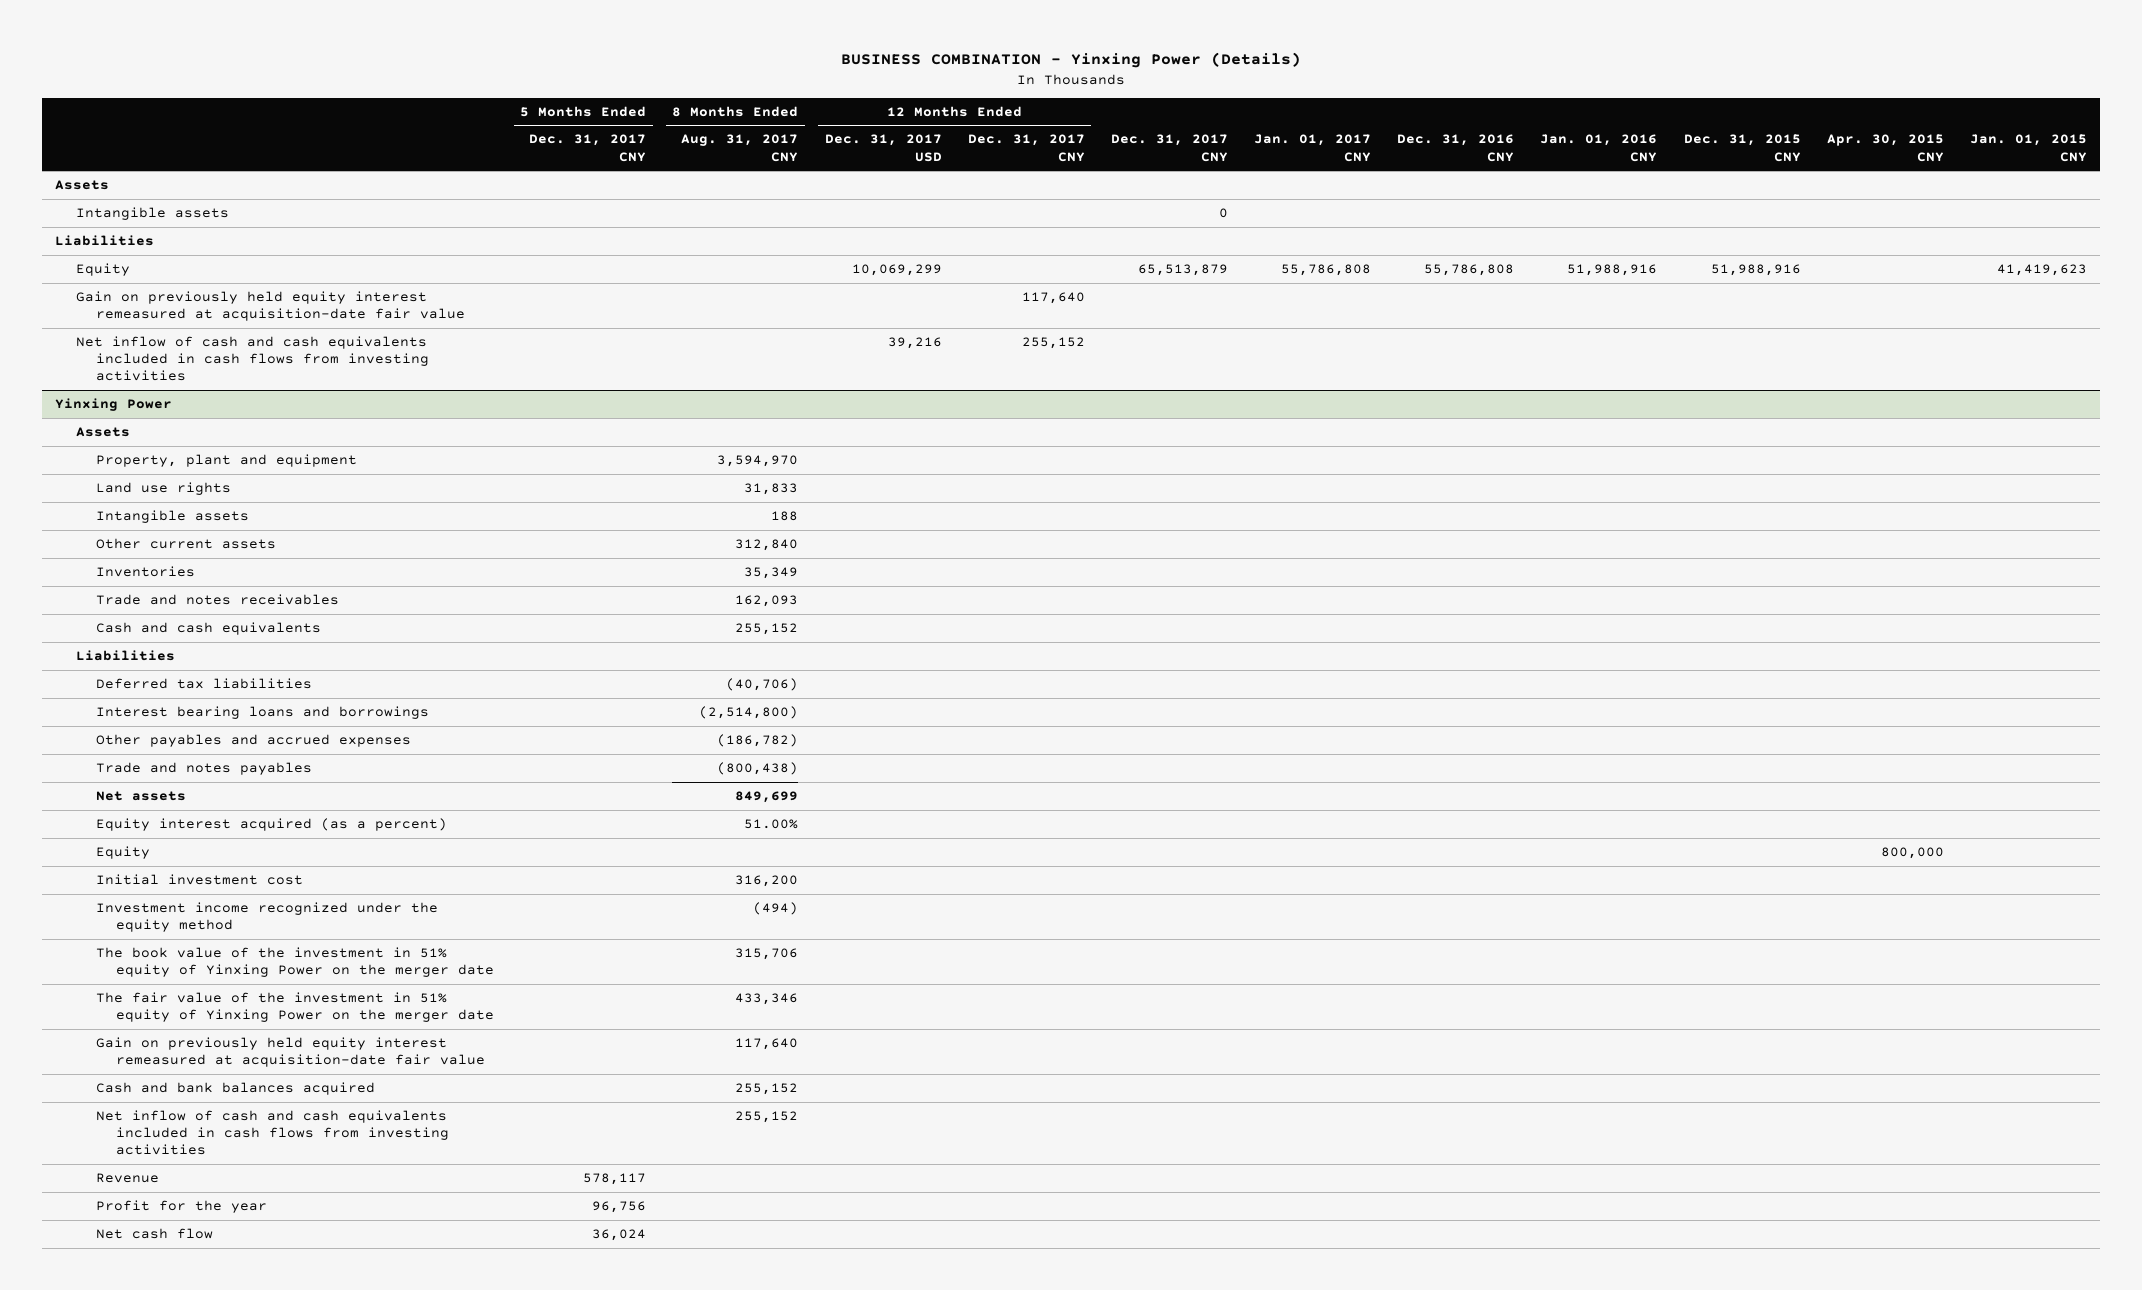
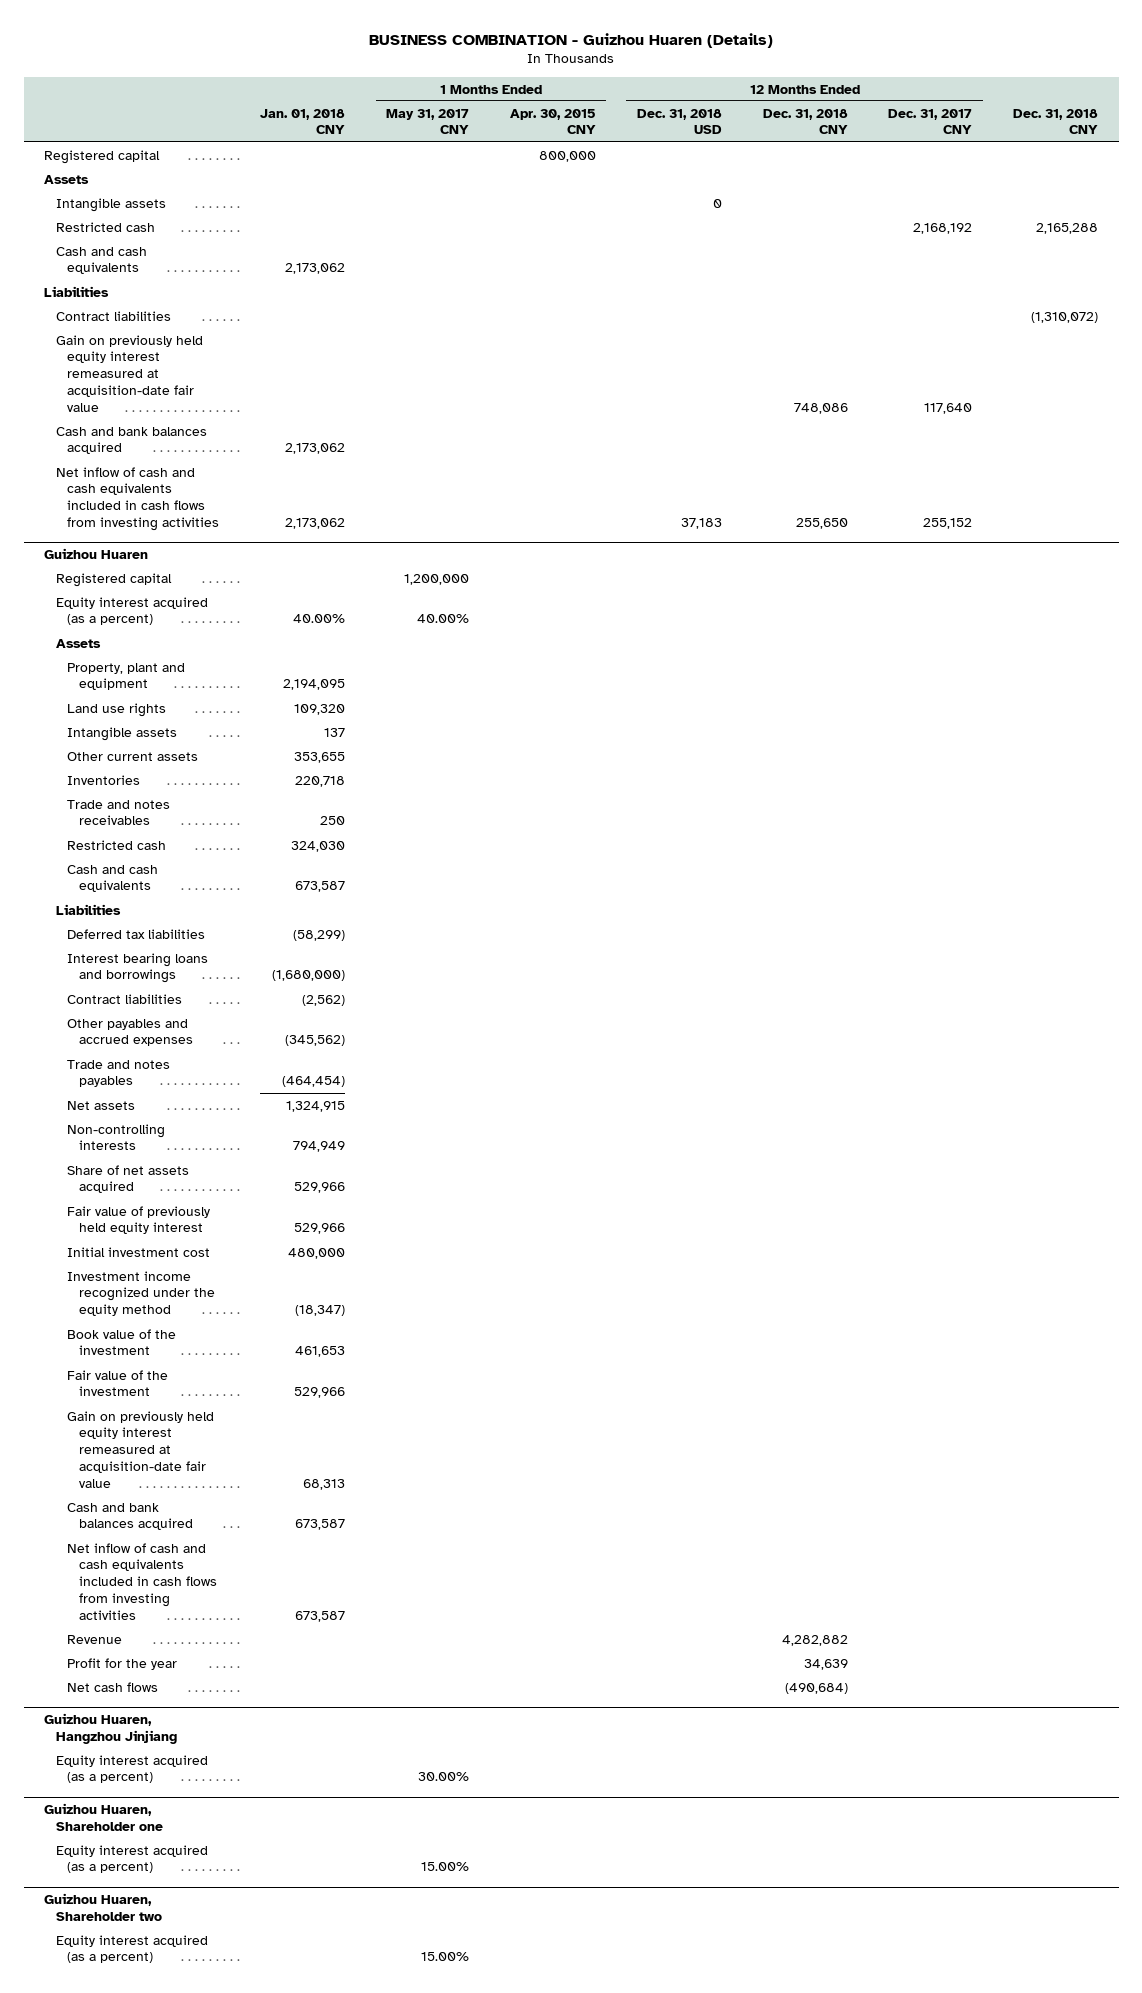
- BUSINESS COMBINATION - Yinxing Power (Details)
+ BUSINESS COMBINATION - Guizhou Huaren (Details)
- | 5 Months Ended Dec. 31, 2017 CNY | 8 Months Ended Aug. 31, 2017 CNY | 12 Months Ended Dec. 31, 2017 USD | 12 Months Ended Dec. 31, 2017 CNY | Dec. 31, 2017 CNY | Jan. 01, 2017 CNY | Dec. 31, 2016 CNY | Jan. 01, 2016 CNY | Dec. 31, 2015 CNY | Apr. 30, 2015 CNY | Jan. 01, 2015 CNY
+ | Jan. 01, 2018 CNY | 1 Months Ended May 31, 2017 CNY | 1 Months Ended Apr. 30, 2015 CNY | 12 Months Ended Dec. 31, 2018 USD | 12 Months Ended Dec. 31, 2018 CNY | 12 Months Ended Dec. 31, 2017 CNY | Dec. 31, 2018 CNY
+ Registered capital | | | 800,000 | | | |
+ Restricted cash | | | | | | 2,168,192 | 2,165,288
+ Cash and cash equivalents | 2,173,062 | | | | | |
- Equity | | | 10,069,299 | | 65,513,879 | 55,786,808 | 55,786,808 | 51,988,916 | 51,988,916 | | 41,419,623
+ Contract liabilities | | | | | | | (1,310,072)
+ Cash and bank balances acquired | 2,173,062 | | | | | |
- Yinxing Power
- Assets
- Property, plant and equipment | | 3,594,970 | | | | | | | | |
- Land use rights | | 31,833 | | | | | | | | |
- Intangible assets | | 188 | | | | | | | | |
- Other current assets | | 312,840 | | | | | | | | |
- Inventories | | 35,349 | | | | | | | | |
- Trade and notes receivables | | 162,093 | | | | | | | | |
- Cash and cash equivalents | | 255,152 | | | | | | | | |
- Liabilities
- Deferred tax liabilities | | (40,706) | | | | | | | | |
- Interest bearing loans and borrowings | | (2,514,800) | | | | | | | | |
- Other payables and accrued expenses | | (186,782) | | | | | | | | |
- Trade and notes payables | | (800,438) | | | | | | | | |
- Net assets | | 849,699 | | | | | | | | |
- Equity interest acquired (as a percent) | | 51.00% | | | | | | | | |
- Equity | | | | | | | | | | 800,000 |
- Initial investment cost | | 316,200 | | | | | | | | |
- Investment income recognized under the equity method | | (494) | | | | | | | | |
- The book value of the investment in 51% equity of Yinxing Power on the merger date | | 315,706 | | | | | | | | |
- The fair value of the investment in 51% equity of Yinxing Power on the merger date | | 433,346 | | | | | | | | |
- Gain on previously held equity interest remeasured at acquisition-date fair value | | 117,640 | | | | | | | | |
- Cash and bank balances acquired | | 255,152 | | | | | | | | |
- Net inflow of cash and cash equivalents included in cash flows from investing activities | | 255,152 | | | | | | | | |
- Revenue | 578,117 | | | | | | | | | |
- Profit for the year | 96,756 | | | | | | | | | |
- Net cash flow | 36,024 | | | | | | | | | |
+ Guizhou Huaren
+ Registered capital | | 1,200,000 | | | | |
+ Equity interest acquired (as a percent) | 40.00% | 40.00% | | | | |
+ Assets
+ Property, plant and equipment | 2,194,095 | | | | | |
+ Land use rights | 109,320 | | | | | |
+ Intangible assets | 137 | | | | | |
+ Other current assets | 353,655 | | | | | |
+ Inventories | 220,718 | | | | | |
+ Trade and notes receivables | 250 | | | | | |
+ Restricted cash | 324,030 | | | | | |
+ Cash and cash equivalents | 673,587 | | | | | |
+ Liabilities
+ Deferred tax liabilities | (58,299) | | | | | |
+ Interest bearing loans and borrowings | (1,680,000) | | | | | |
+ Contract liabilities | (2,562) | | | | | |
+ Other payables and accrued expenses | (345,562) | | | | | |
+ Trade and notes payables | (464,454) | | | | | |
+ Net assets | 1,324,915 | | | | | |
+ Non-controlling interests | 794,949 | | | | | |
+ Share of net assets acquired | 529,966 | | | | | |
+ Fair value of previously held equity interest | 529,966 | | | | | |
+ Initial investment cost | 480,000 | | | | | |
+ Investment income recognized under the equity method | (18,347) | | | | | |
+ Book value of the investment | 461,653 | | | | | |
+ Fair value of the investment | 529,966 | | | | | |
+ Gain on previously held equity interest remeasured at acquisition-date fair value | 68,313 | | | | | |
+ Cash and bank balances acquired | 673,587 | | | | | |
+ Net inflow of cash and cash equivalents included in cash flows from investing activities | 673,587 | | | | | |
+ Revenue | | | | | 4,282,882 | |
+ Profit for the year | | | | | 34,639 | |
+ Net cash flows | | | | | (490,684) | |
+ Guizhou Huaren, Hangzhou Jinjiang
+ Equity interest acquired (as a percent) | | 30.00% | | | | |
+ Guizhou Huaren, Shareholder one
+ Equity interest acquired (as a percent) | | 15.00% | | | | |
+ Guizhou Huaren, Shareholder two
+ Equity interest acquired (as a percent) | | 15.00% | | | | |

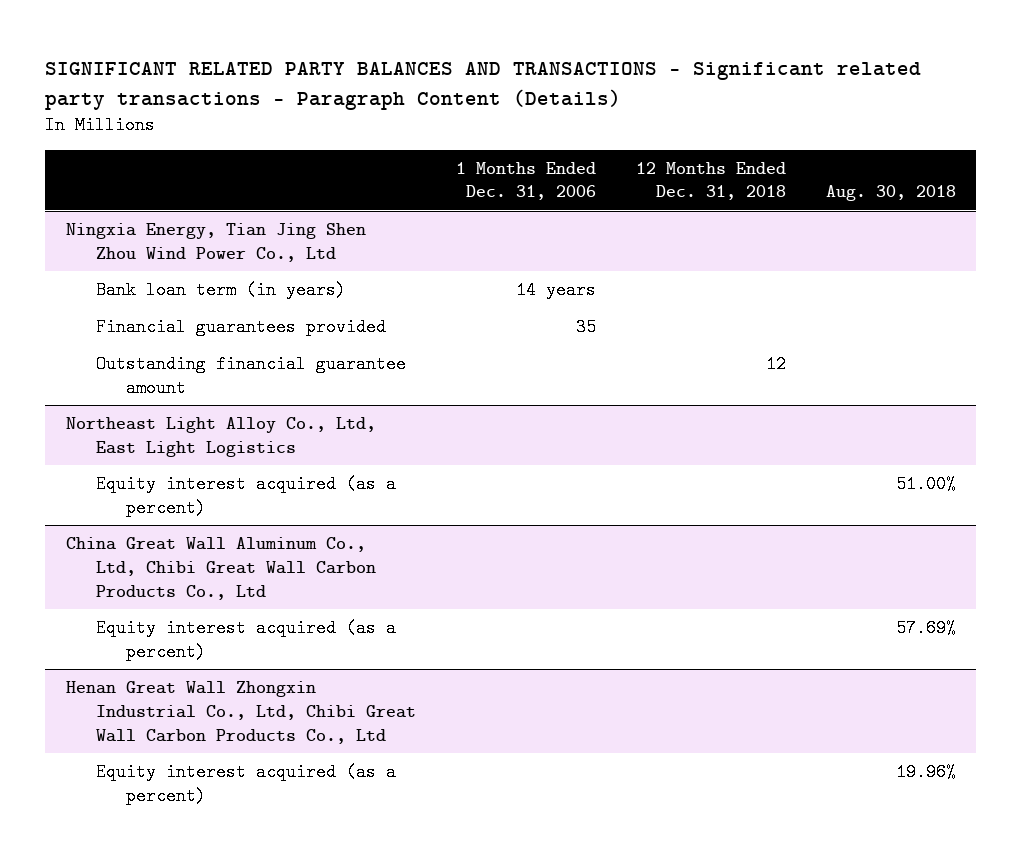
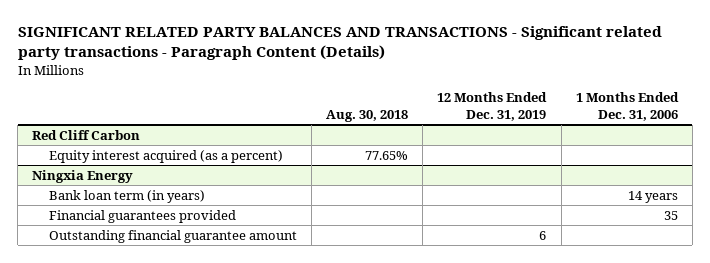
- | 1 Months Ended Dec. 31, 2006 | 12 Months Ended Dec. 31, 2018 | Aug. 30, 2018
+ | Aug. 30, 2018 | 12 Months Ended Dec. 31, 2019 | 1 Months Ended Dec. 31, 2006
- Ningxia Energy, Tian Jing Shen Zhou Wind Power Co., Ltd
+ Red Cliff Carbon
+ Equity interest acquired (as a percent) | 77.65% | |
+ Ningxia Energy
- Northeast Light Alloy Co., Ltd, East Light Logistics
- Equity interest acquired (as a percent) | | | 51.00%
- China Great Wall Aluminum Co., Ltd, Chibi Great Wall Carbon Products Co., Ltd
- Equity interest acquired (as a percent) | | | 57.69%
- Henan Great Wall Zhongxin Industrial Co., Ltd, Chibi Great Wall Carbon Products Co., Ltd
- Equity interest acquired (as a percent) | | | 19.96%

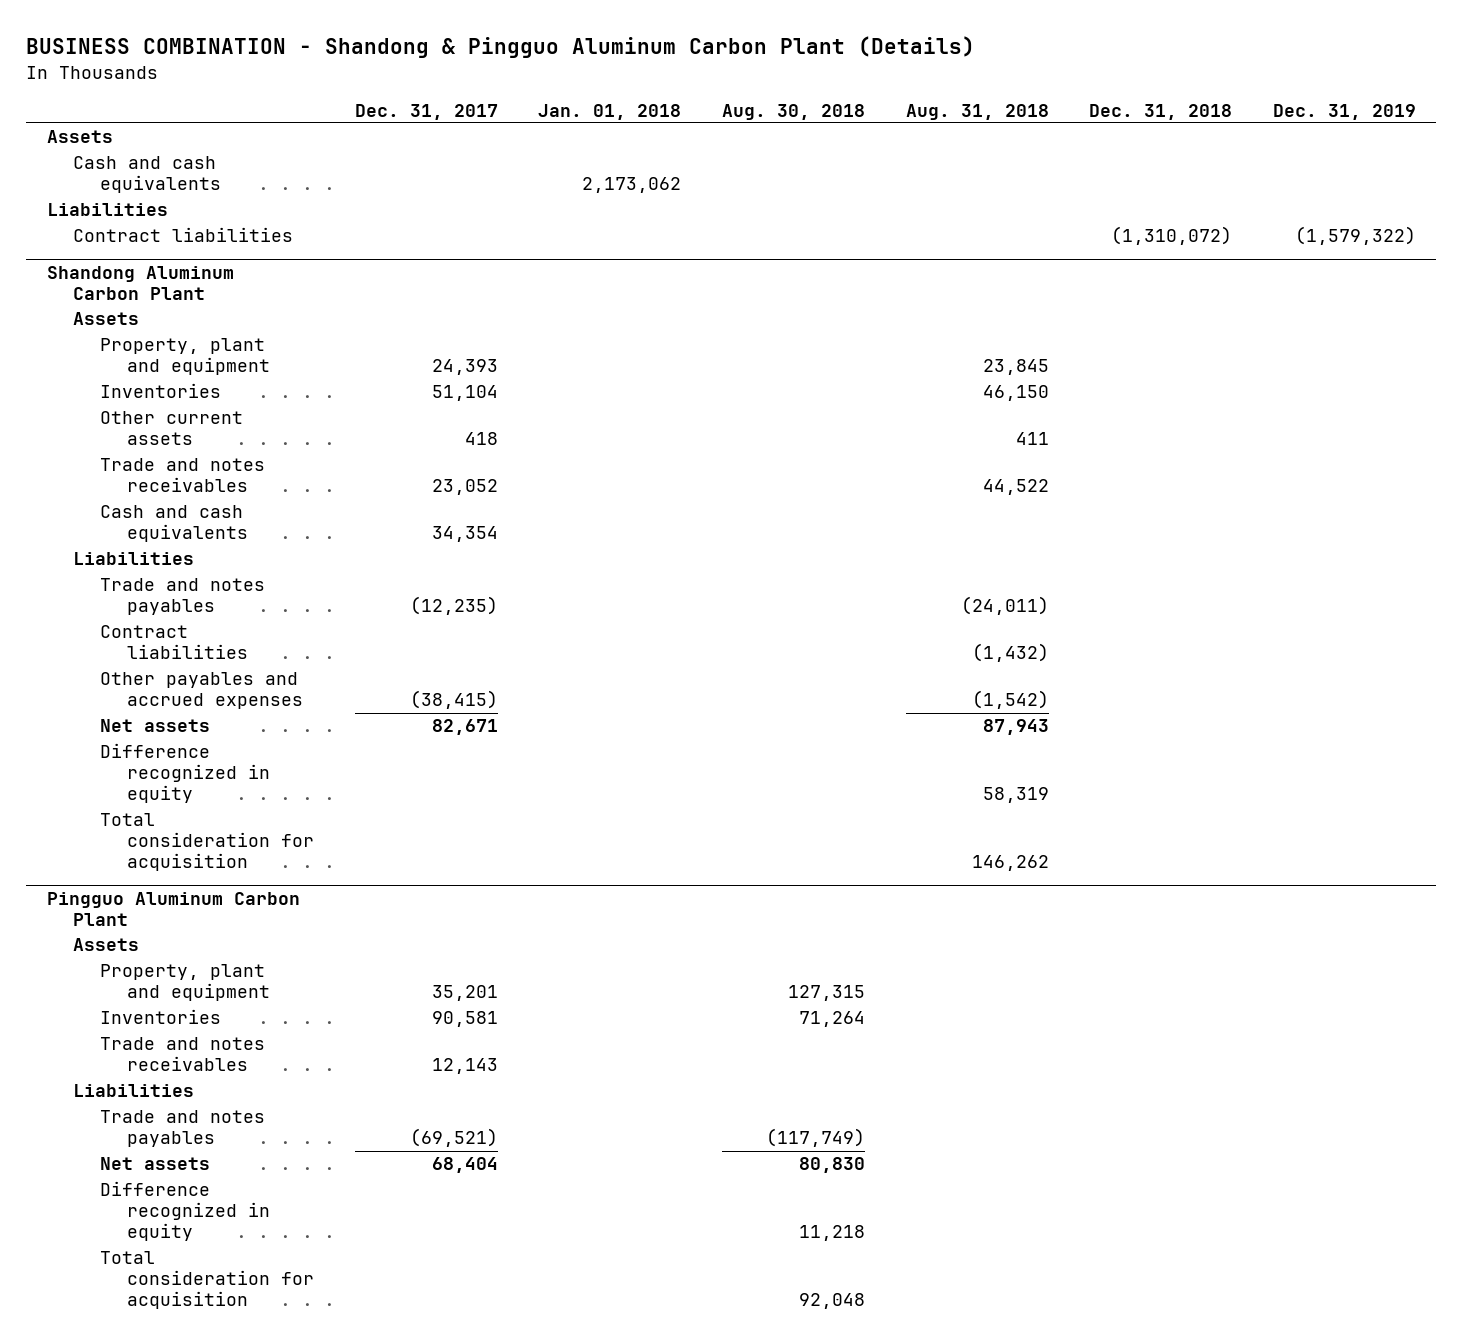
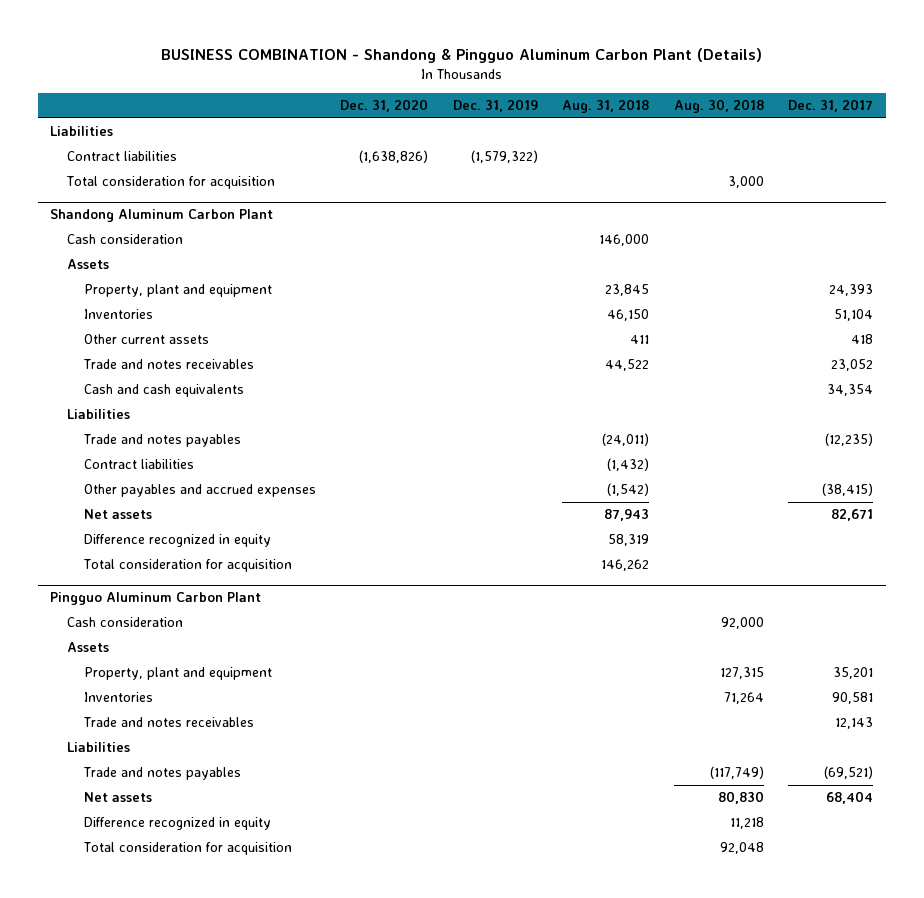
- | Dec. 31, 2017 | Jan. 01, 2018 | Aug. 30, 2018 | Aug. 31, 2018 | Dec. 31, 2018 | Dec. 31, 2019
+ | Dec. 31, 2020 | Dec. 31, 2019 | Aug. 31, 2018 | Aug. 30, 2018 | Dec. 31, 2017
- Assets
- Cash and cash equivalents | | 2,173,062 | | | |
+ Total consideration for acquisition | | | | 3,000 |
@ Shandong Aluminum Carbon Plant
+ Cash consideration | | | 146,000 | |
@ Pingguo Aluminum Carbon Plant
+ Cash consideration | | | | 92,000 |

